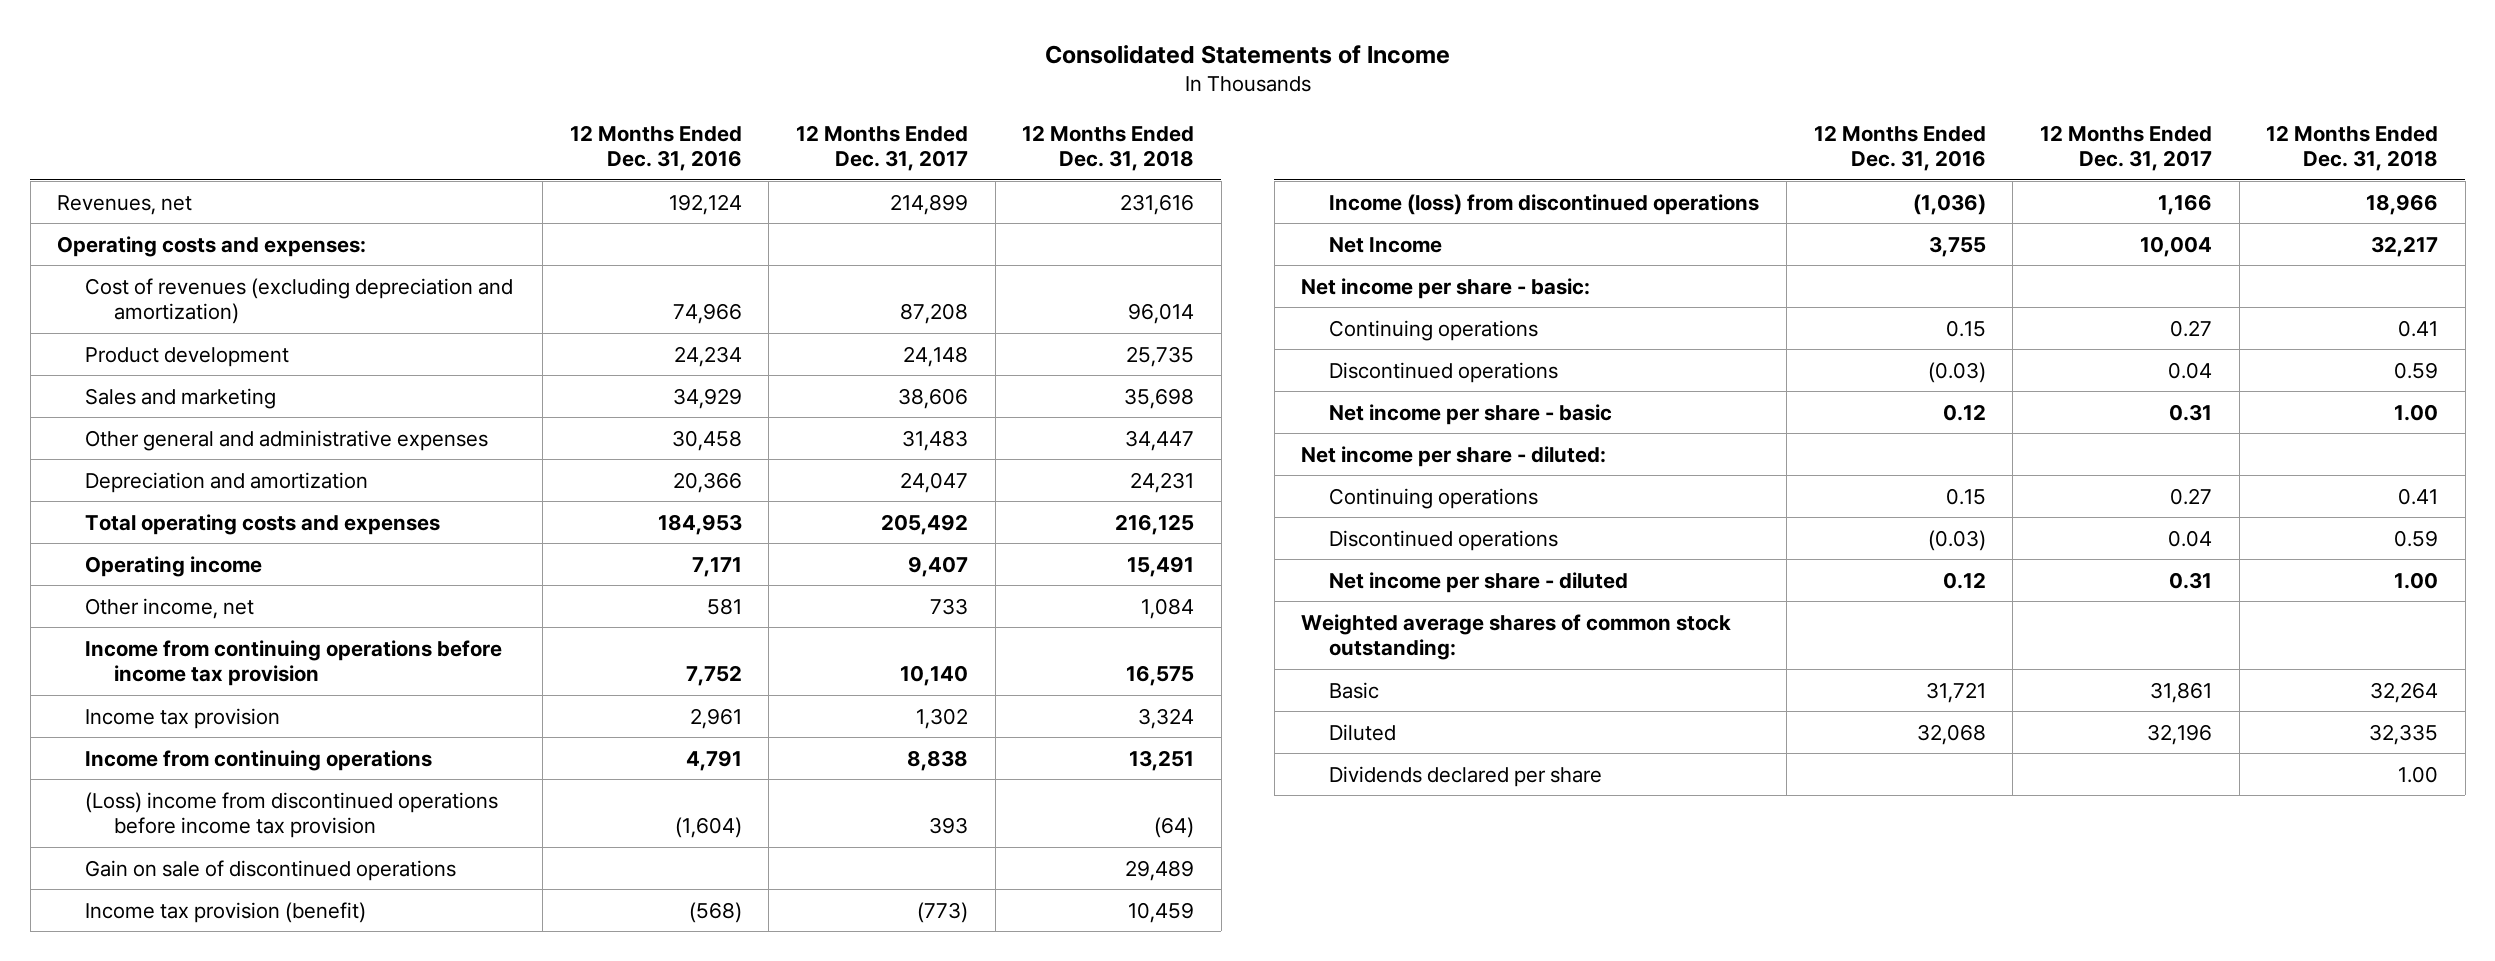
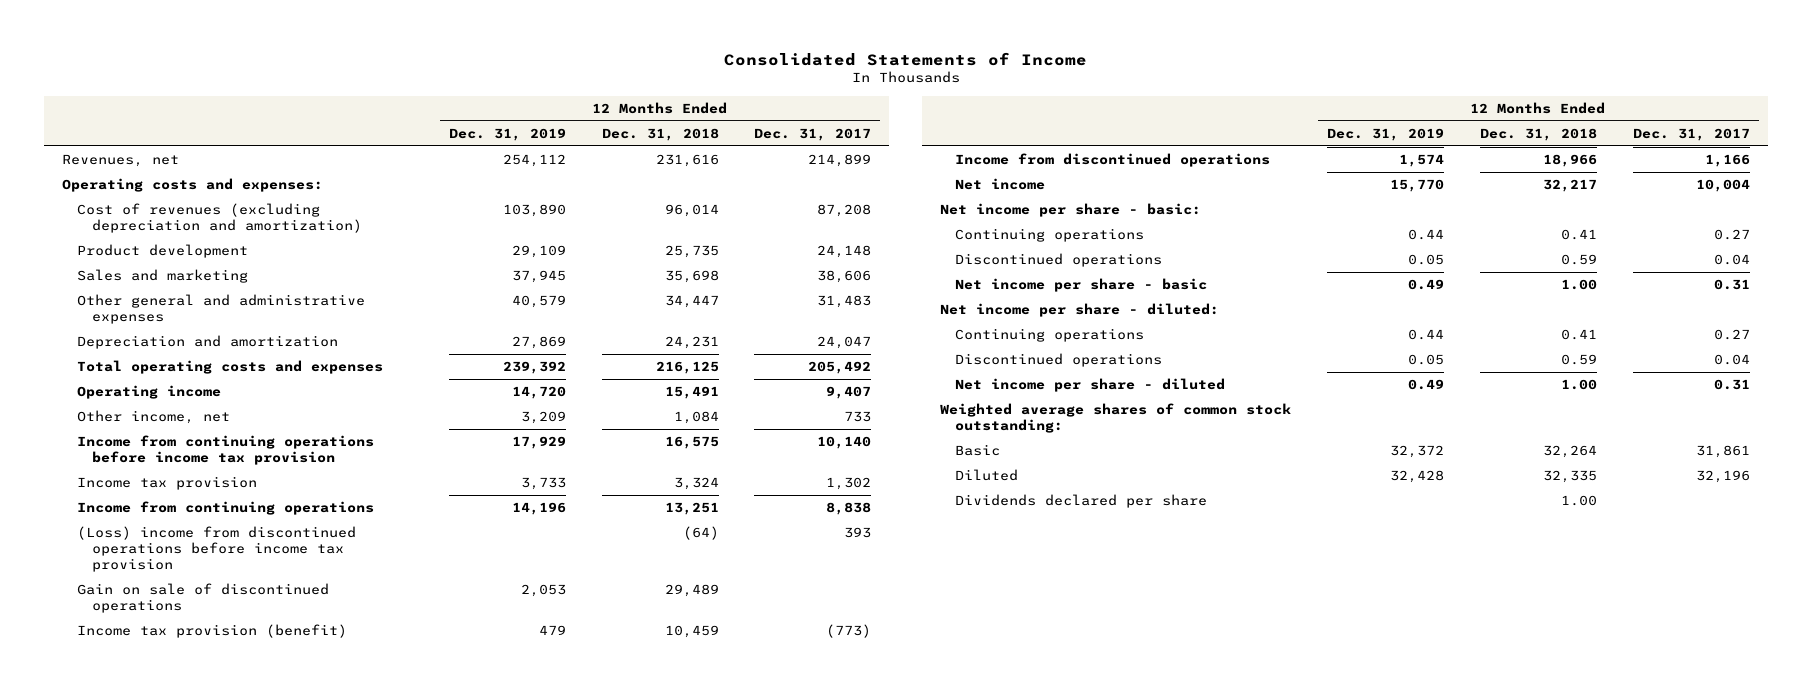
- | 12 Months Ended Dec. 31, 2016 | 12 Months Ended Dec. 31, 2017 | 12 Months Ended Dec. 31, 2018
+ | 12 Months Ended Dec. 31, 2019 | 12 Months Ended Dec. 31, 2018 | 12 Months Ended Dec. 31, 2017
- Income (loss) from discontinued operations | (1,036) | 1,166 | 18,966
- Net Income | 3,755 | 10,004 | 32,217
+ Income from discontinued operations | 1,574 | 18,966 | 1,166
+ Net income | 15,770 | 32,217 | 10,004

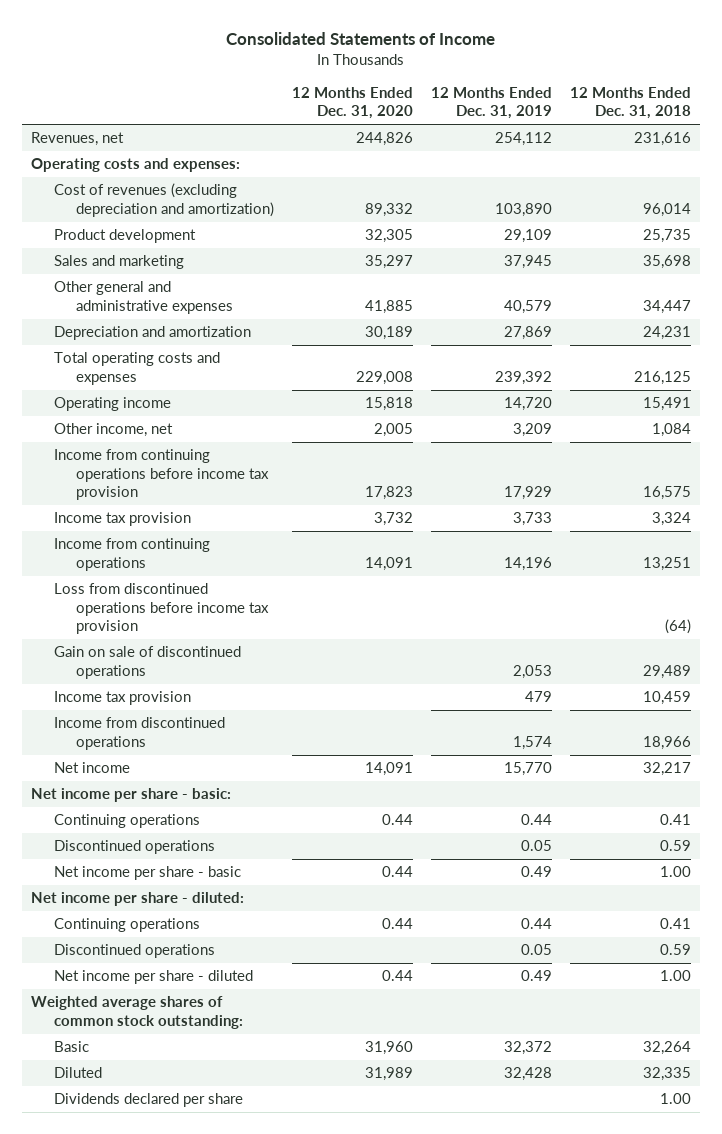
- | 12 Months Ended Dec. 31, 2019 | 12 Months Ended Dec. 31, 2018 | 12 Months Ended Dec. 31, 2017
+ | 12 Months Ended Dec. 31, 2020 | 12 Months Ended Dec. 31, 2019 | 12 Months Ended Dec. 31, 2018
- (Loss) income from discontinued operations before income tax provision | | (64) | 393
+ Loss from discontinued operations before income tax provision | | | (64)
- Income tax provision (benefit) | 479 | 10,459 | (773)
+ Income tax provision | | 479 | 10,459

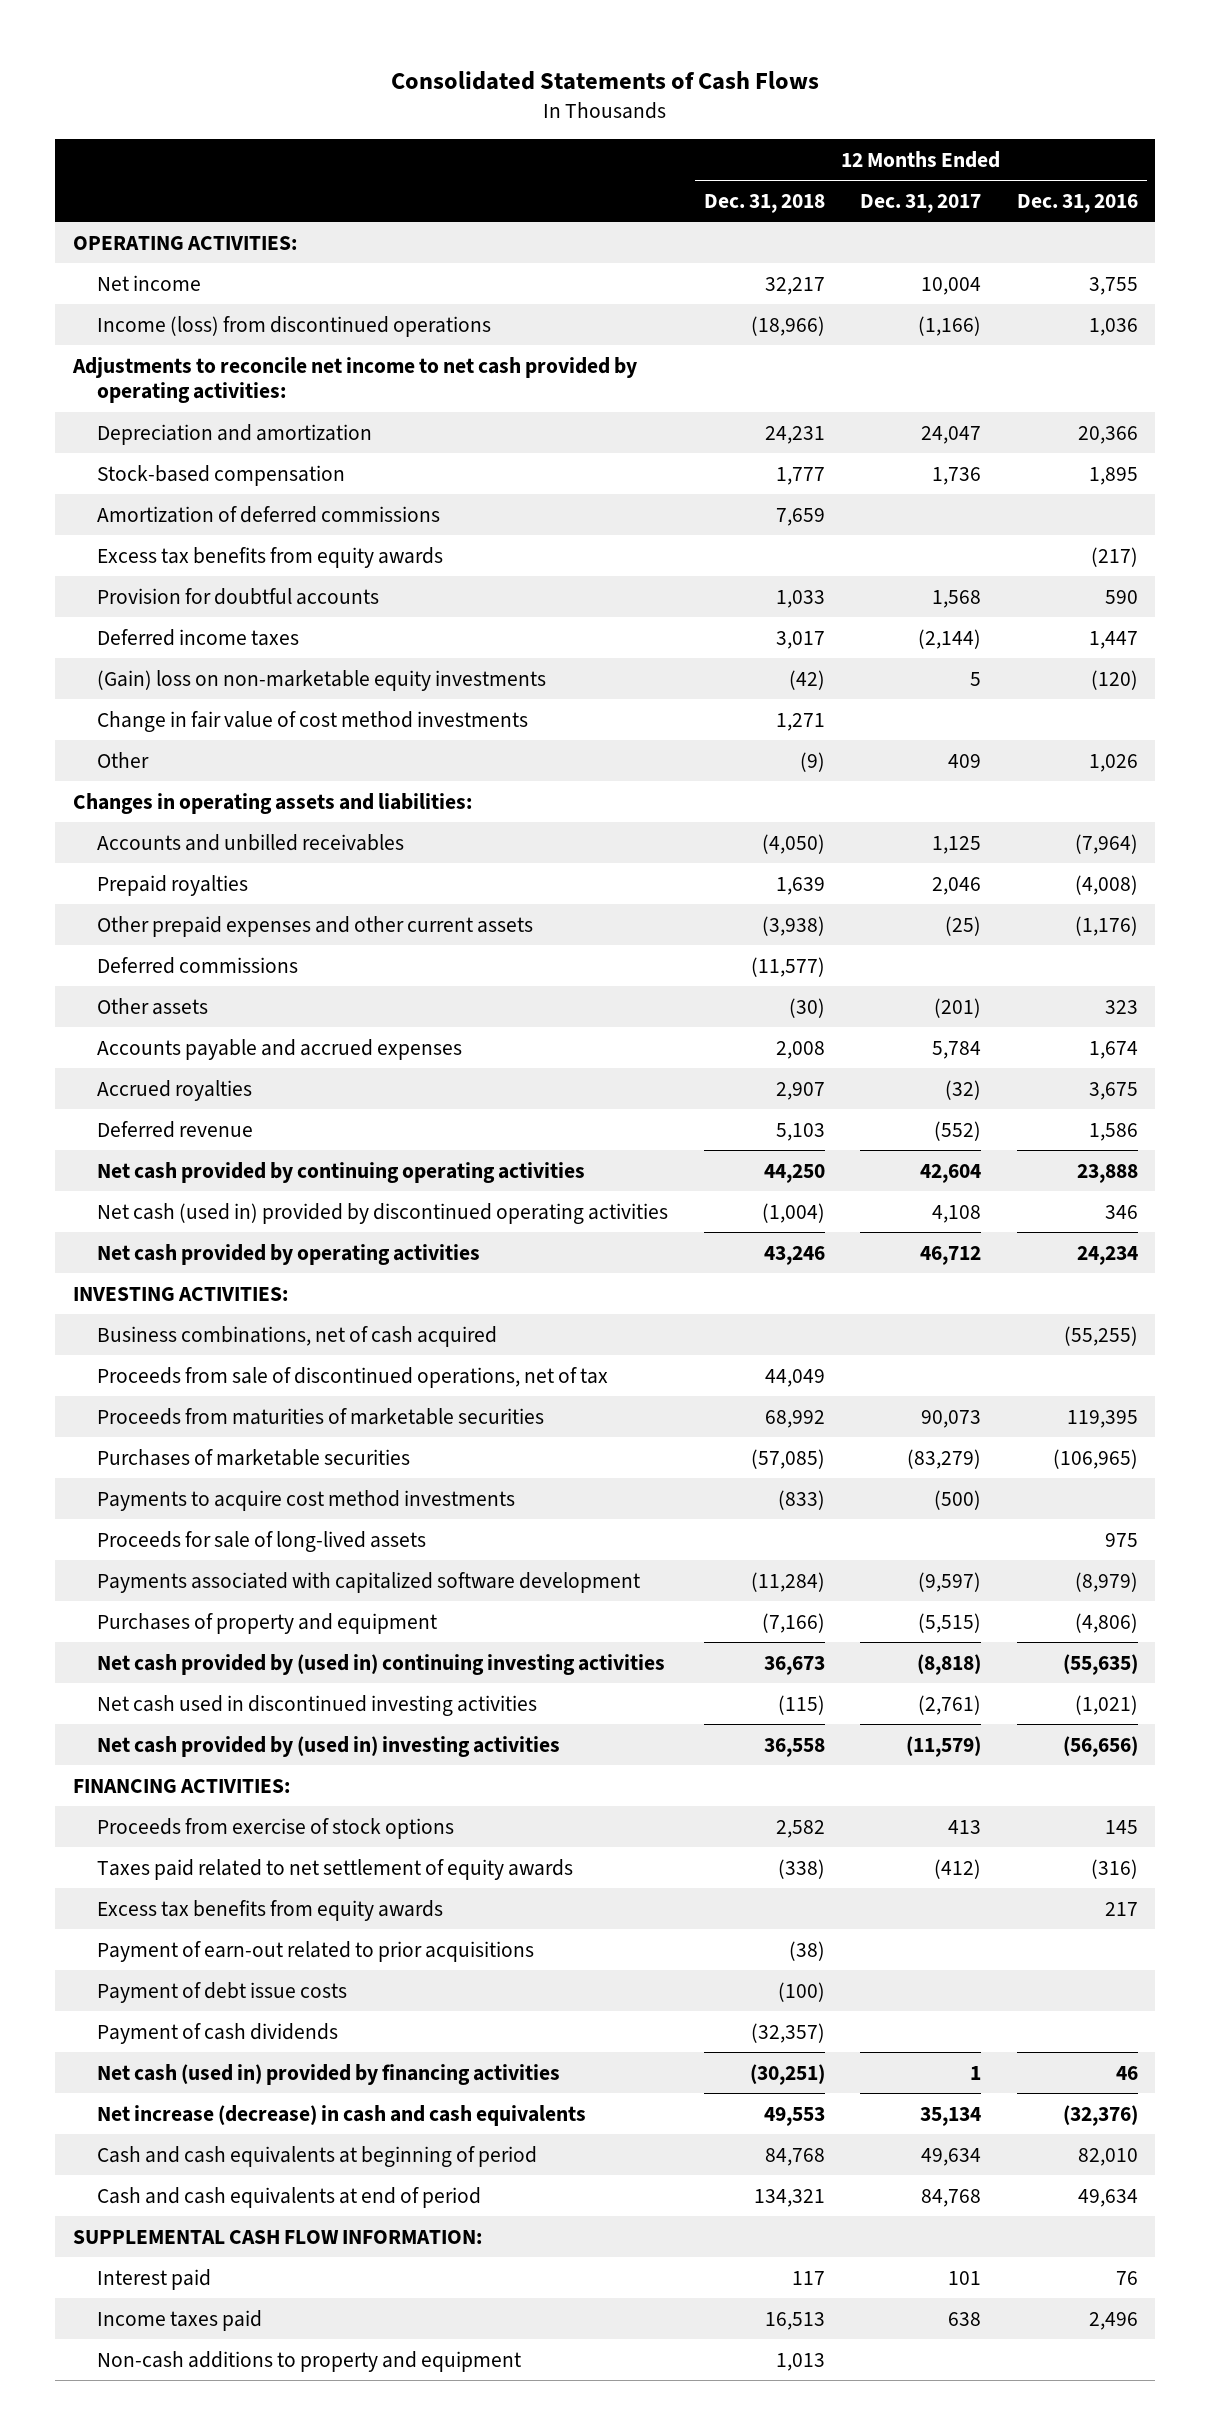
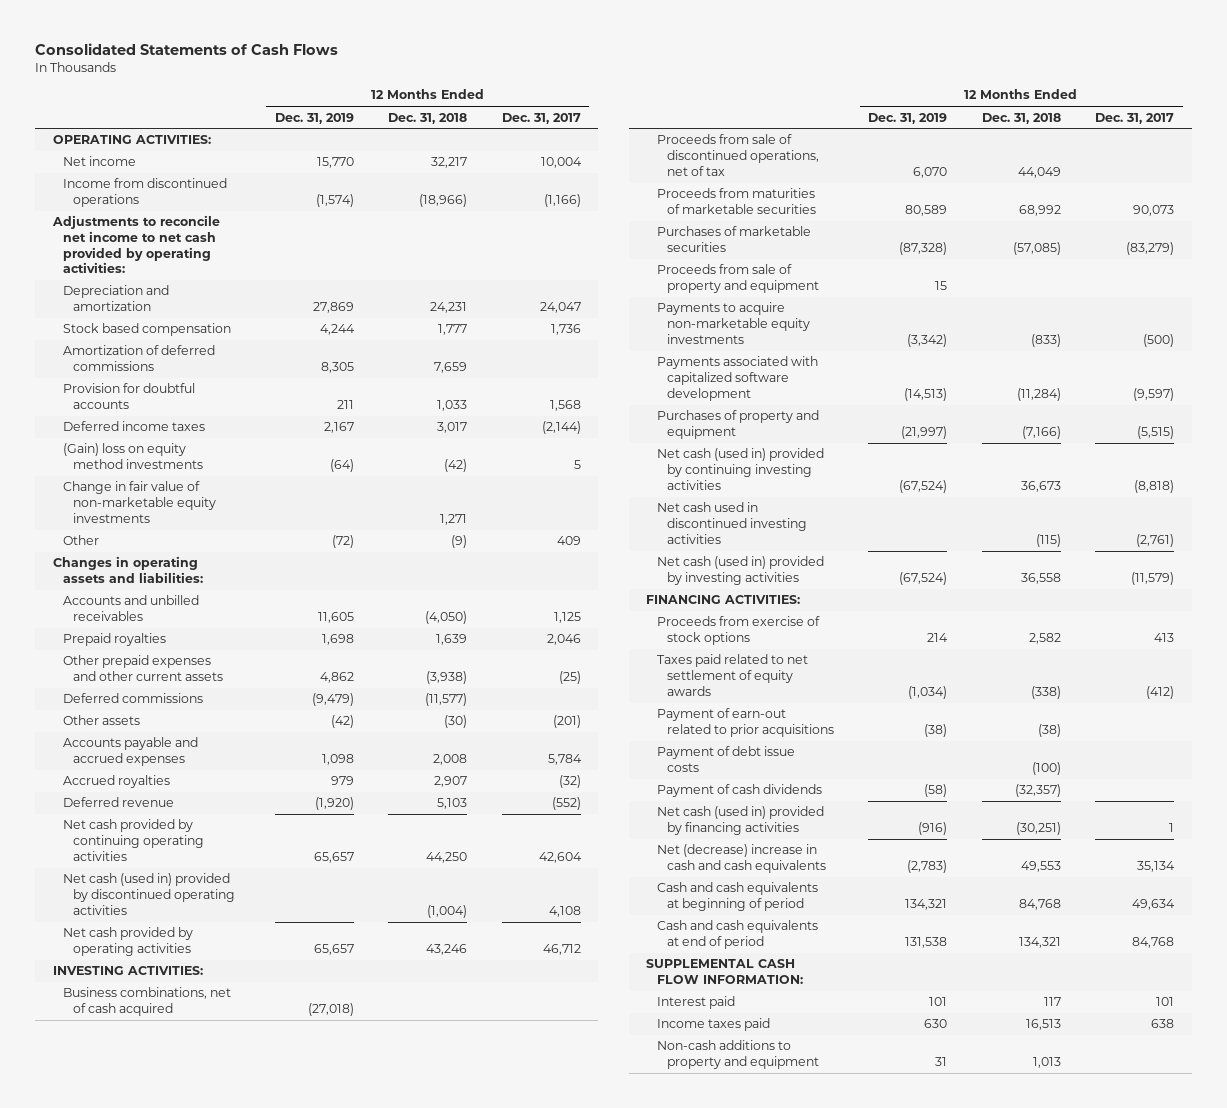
- | 12 Months Ended Dec. 31, 2018 | 12 Months Ended Dec. 31, 2017 | 12 Months Ended Dec. 31, 2016
+ | 12 Months Ended Dec. 31, 2019 | 12 Months Ended Dec. 31, 2018 | 12 Months Ended Dec. 31, 2017
- Income (loss) from discontinued operations | (18,966) | (1,166) | 1,036
+ Income from discontinued operations | (1,574) | (18,966) | (1,166)
- Stock-based compensation | 1,777 | 1,736 | 1,895
+ Stock based compensation | 4,244 | 1,777 | 1,736
- Excess tax benefits from equity awards | | | (217)
- (Gain) loss on non-marketable equity investments | (42) | 5 | (120)
- Change in fair value of cost method investments | 1,271 | |
+ (Gain) loss on equity method investments | (64) | (42) | 5
+ Change in fair value of non-marketable equity investments | | 1,271 |
- Payments to acquire cost method investments | (833) | (500) |
- Proceeds for sale of long-lived assets | | | 975
+ Proceeds from sale of property and equipment | 15 | |
+ Payments to acquire non-marketable equity investments | (3,342) | (833) | (500)
- Net cash provided by (used in) continuing investing activities | 36,673 | (8,818) | (55,635)
+ Net cash (used in) provided by continuing investing activities | (67,524) | 36,673 | (8,818)
- Net cash provided by (used in) investing activities | 36,558 | (11,579) | (56,656)
+ Net cash (used in) provided by investing activities | (67,524) | 36,558 | (11,579)
- Excess tax benefits from equity awards | | | 217
- Net increase (decrease) in cash and cash equivalents | 49,553 | 35,134 | (32,376)
+ Net (decrease) increase in cash and cash equivalents | (2,783) | 49,553 | 35,134

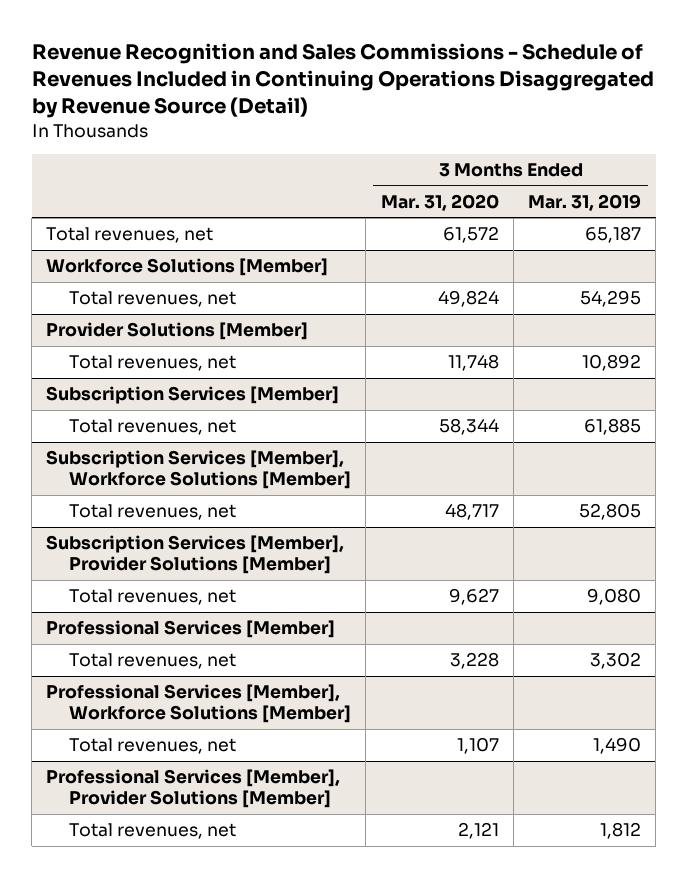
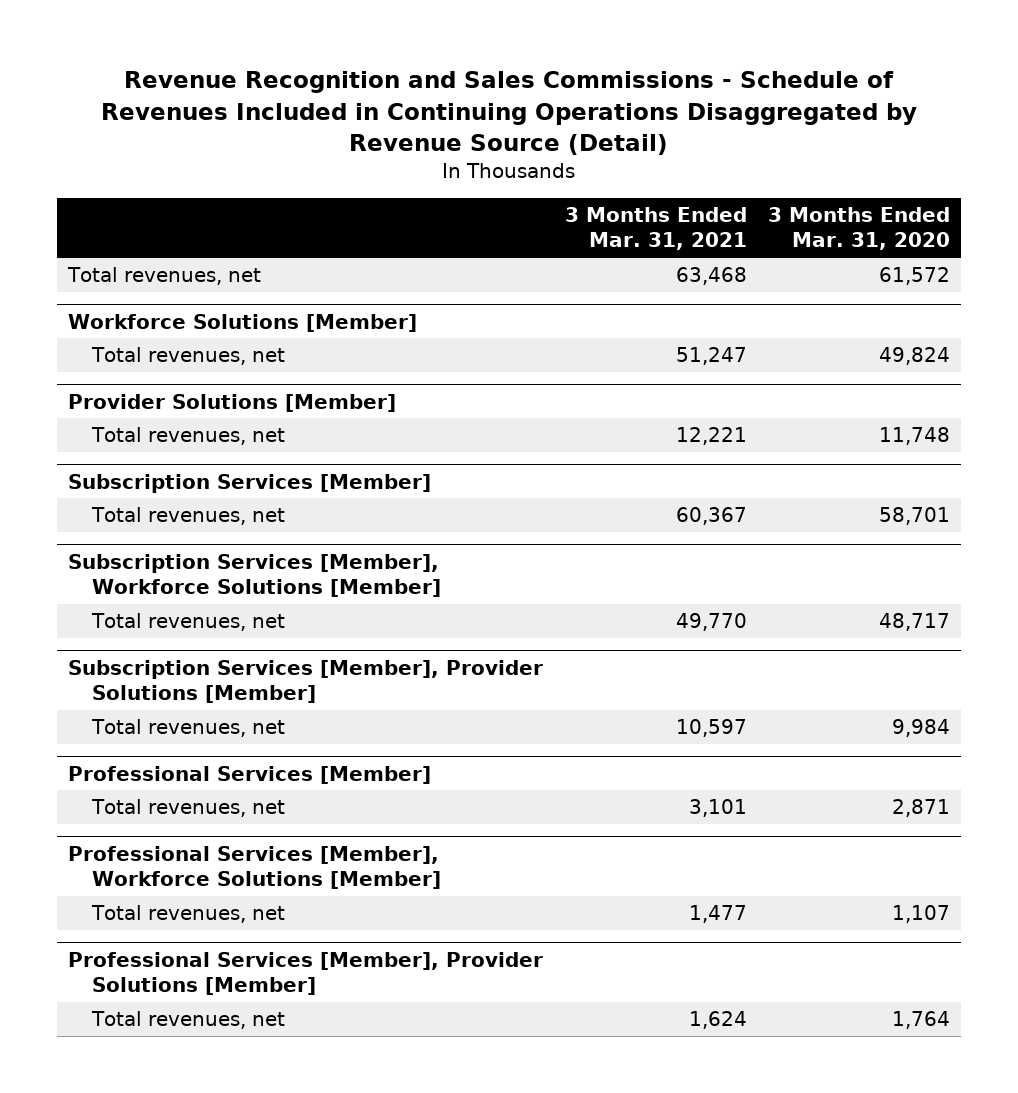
- | 3 Months Ended Mar. 31, 2020 | 3 Months Ended Mar. 31, 2019
+ | 3 Months Ended Mar. 31, 2021 | 3 Months Ended Mar. 31, 2020
@ Subscription Services [Member]
- Total revenues, net | 58,344 | 61,885
+ Total revenues, net | 60,367 | 58,701
@ Subscription Services [Member], Provider Solutions [Member]
- Total revenues, net | 9,627 | 9,080
+ Total revenues, net | 10,597 | 9,984
@ Professional Services [Member]
- Total revenues, net | 3,228 | 3,302
+ Total revenues, net | 3,101 | 2,871
@ Professional Services [Member], Provider Solutions [Member]
- Total revenues, net | 2,121 | 1,812
+ Total revenues, net | 1,624 | 1,764

